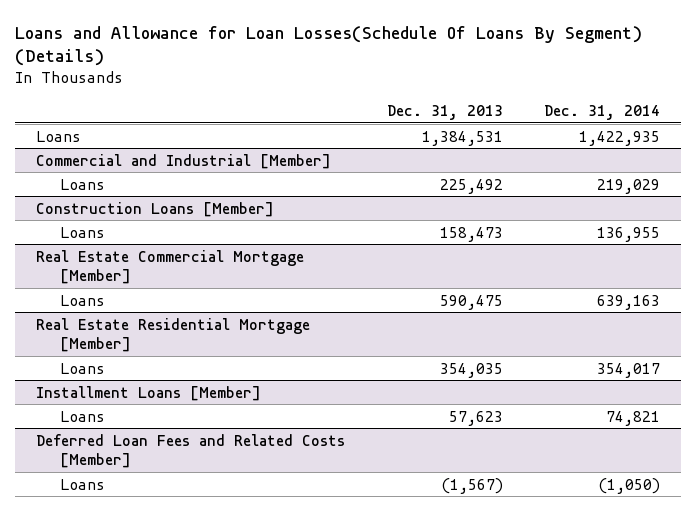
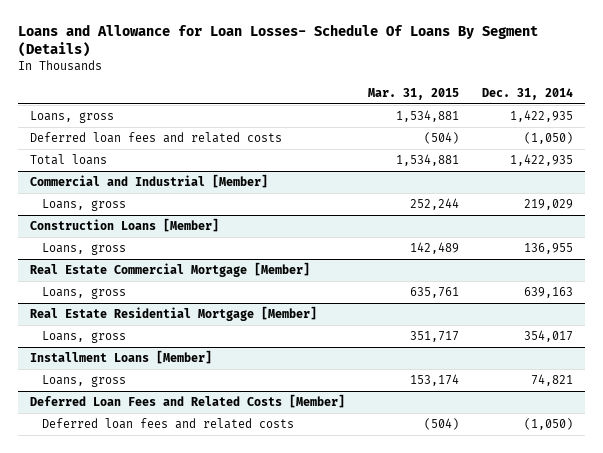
- Loans and Allowance for Loan Losses(Schedule Of Loans By Segment) (Details)
+ Loans and Allowance for Loan Losses- Schedule Of Loans By Segment (Details)
- | Dec. 31, 2013 | Dec. 31, 2014
+ | Mar. 31, 2015 | Dec. 31, 2014
- Loans | 1,384,531 | 1,422,935
+ Loans, gross | 1,534,881 | 1,422,935
+ Deferred loan fees and related costs | (504) | (1,050)
+ Total loans | 1,534,881 | 1,422,935
@ Commercial and Industrial [Member]
- Loans | 225,492 | 219,029
+ Loans, gross | 252,244 | 219,029
@ Construction Loans [Member]
- Loans | 158,473 | 136,955
+ Loans, gross | 142,489 | 136,955
@ Real Estate Commercial Mortgage [Member]
- Loans | 590,475 | 639,163
+ Loans, gross | 635,761 | 639,163
@ Real Estate Residential Mortgage [Member]
- Loans | 354,035 | 354,017
+ Loans, gross | 351,717 | 354,017
@ Installment Loans [Member]
- Loans | 57,623 | 74,821
+ Loans, gross | 153,174 | 74,821
@ Deferred Loan Fees and Related Costs [Member]
- Loans | (1,567) | (1,050)
+ Deferred loan fees and related costs | (504) | (1,050)

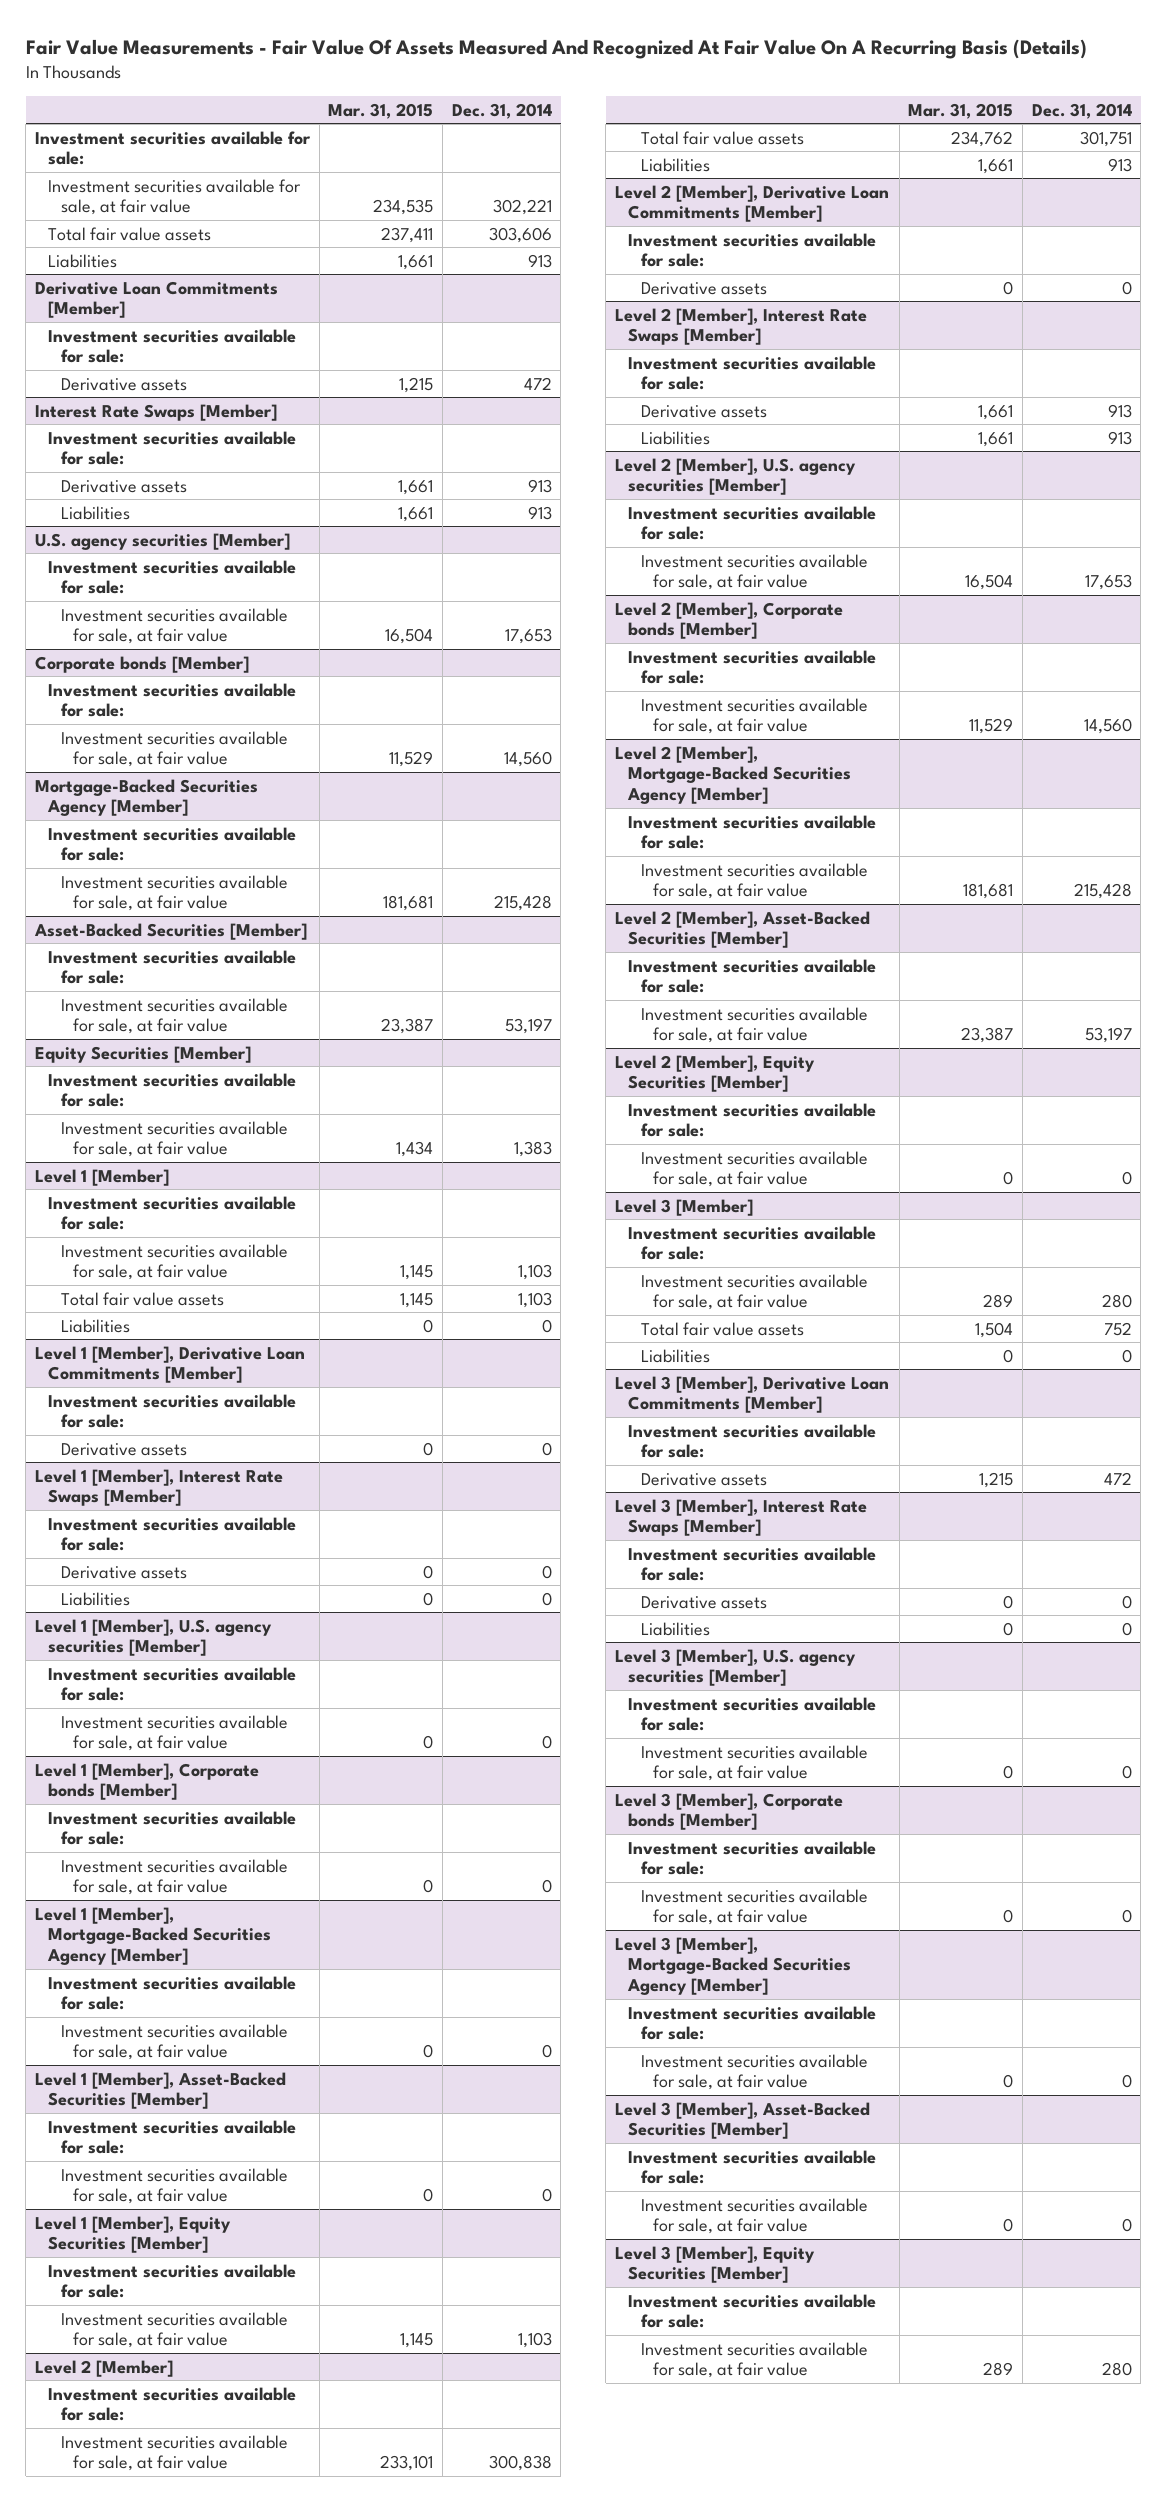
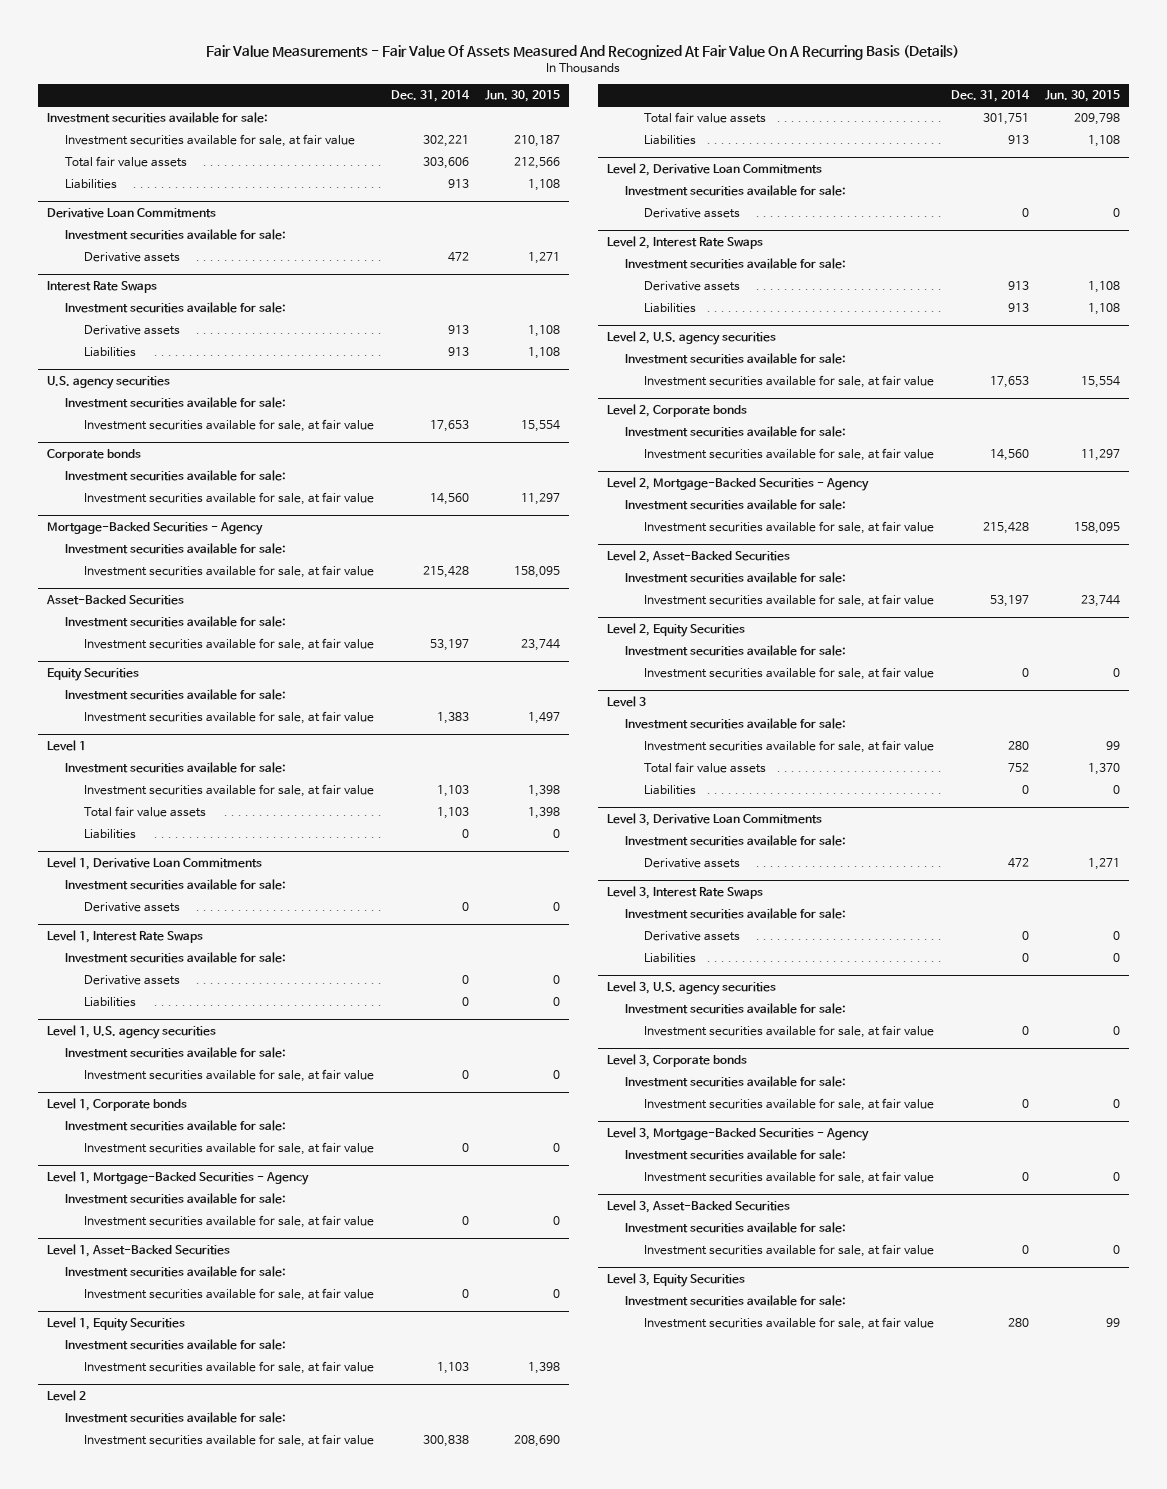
- | Mar. 31, 2015 | Dec. 31, 2014
+ | Dec. 31, 2014 | Jun. 30, 2015
- Derivative Loan Commitments [Member]
+ Derivative Loan Commitments
- Interest Rate Swaps [Member]
+ Interest Rate Swaps
- U.S. agency securities [Member]
+ U.S. agency securities
- Corporate bonds [Member]
+ Corporate bonds
- Mortgage-Backed Securities Agency [Member]
+ Mortgage-Backed Securities - Agency
- Asset-Backed Securities [Member]
+ Asset-Backed Securities
- Equity Securities [Member]
+ Equity Securities
- Level 1 [Member]
+ Level 1
- Level 1 [Member], Derivative Loan Commitments [Member]
+ Level 1, Derivative Loan Commitments
- Level 1 [Member], Interest Rate Swaps [Member]
+ Level 1, Interest Rate Swaps
- Level 1 [Member], U.S. agency securities [Member]
+ Level 1, U.S. agency securities
- Level 1 [Member], Corporate bonds [Member]
+ Level 1, Corporate bonds
- Level 1 [Member], Mortgage-Backed Securities Agency [Member]
+ Level 1, Mortgage-Backed Securities - Agency
- Level 1 [Member], Asset-Backed Securities [Member]
+ Level 1, Asset-Backed Securities
- Level 1 [Member], Equity Securities [Member]
+ Level 1, Equity Securities
- Level 2 [Member]
+ Level 2
- Level 2 [Member], Derivative Loan Commitments [Member]
+ Level 2, Derivative Loan Commitments
- Level 2 [Member], Interest Rate Swaps [Member]
+ Level 2, Interest Rate Swaps
- Level 2 [Member], U.S. agency securities [Member]
+ Level 2, U.S. agency securities
- Level 2 [Member], Corporate bonds [Member]
+ Level 2, Corporate bonds
- Level 2 [Member], Mortgage-Backed Securities Agency [Member]
+ Level 2, Mortgage-Backed Securities - Agency
- Level 2 [Member], Asset-Backed Securities [Member]
+ Level 2, Asset-Backed Securities
- Level 2 [Member], Equity Securities [Member]
+ Level 2, Equity Securities
- Level 3 [Member]
+ Level 3
- Level 3 [Member], Derivative Loan Commitments [Member]
+ Level 3, Derivative Loan Commitments
- Level 3 [Member], Interest Rate Swaps [Member]
+ Level 3, Interest Rate Swaps
- Level 3 [Member], U.S. agency securities [Member]
+ Level 3, U.S. agency securities
- Level 3 [Member], Corporate bonds [Member]
+ Level 3, Corporate bonds
- Level 3 [Member], Mortgage-Backed Securities Agency [Member]
+ Level 3, Mortgage-Backed Securities - Agency
- Level 3 [Member], Asset-Backed Securities [Member]
+ Level 3, Asset-Backed Securities
- Level 3 [Member], Equity Securities [Member]
+ Level 3, Equity Securities

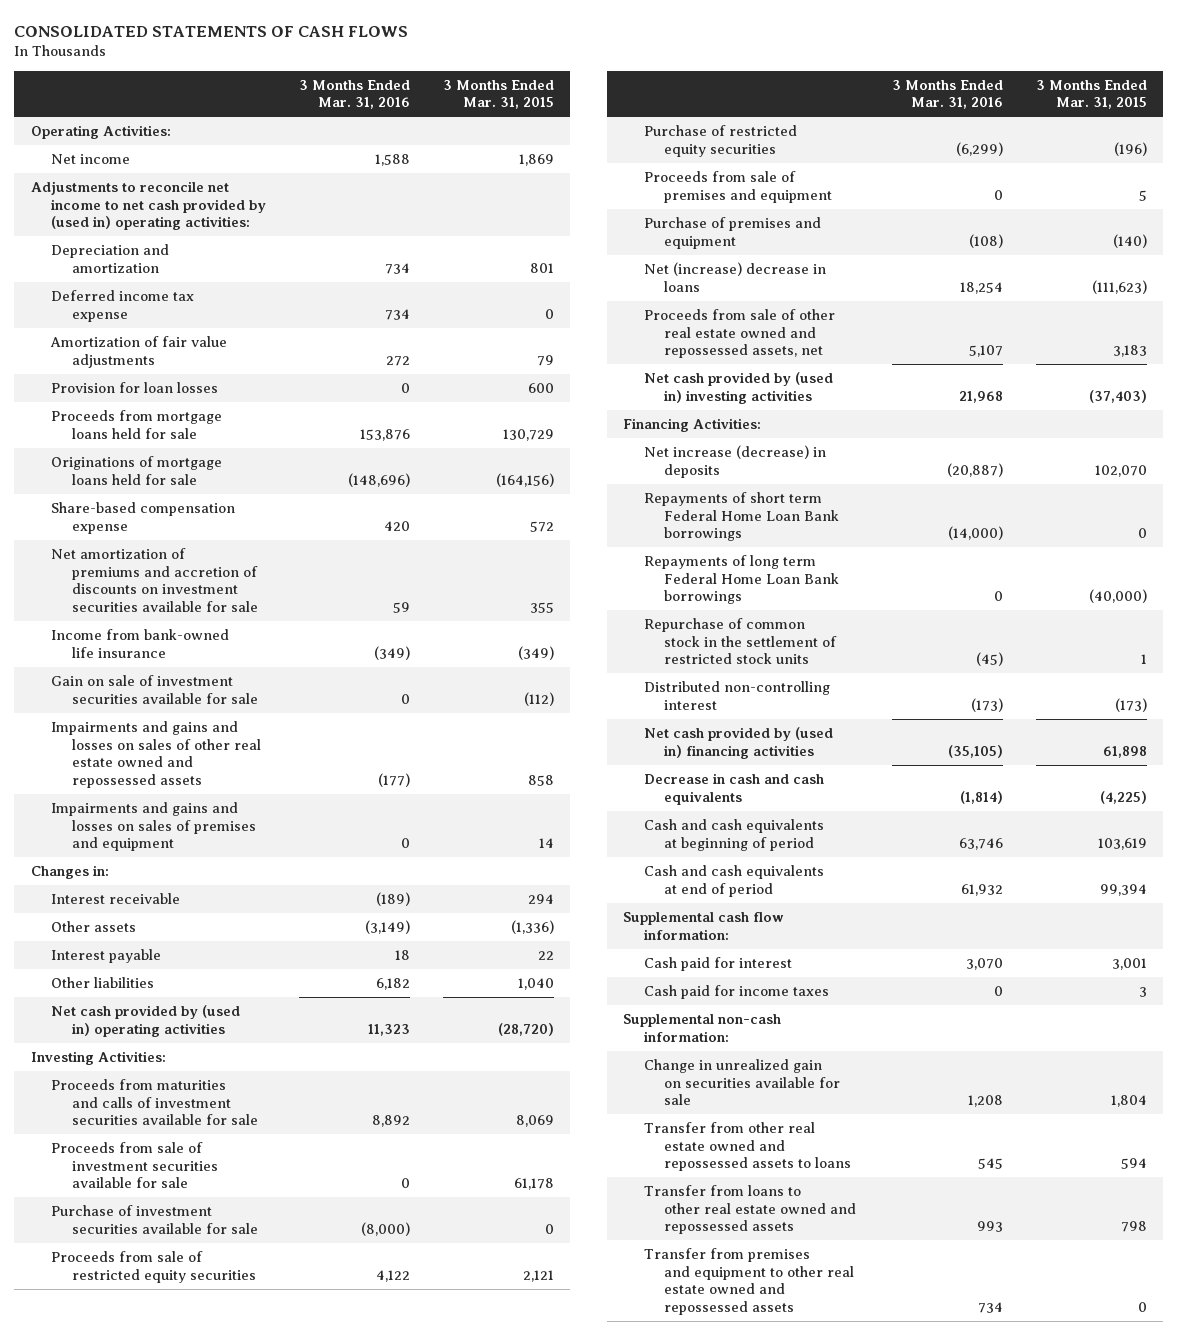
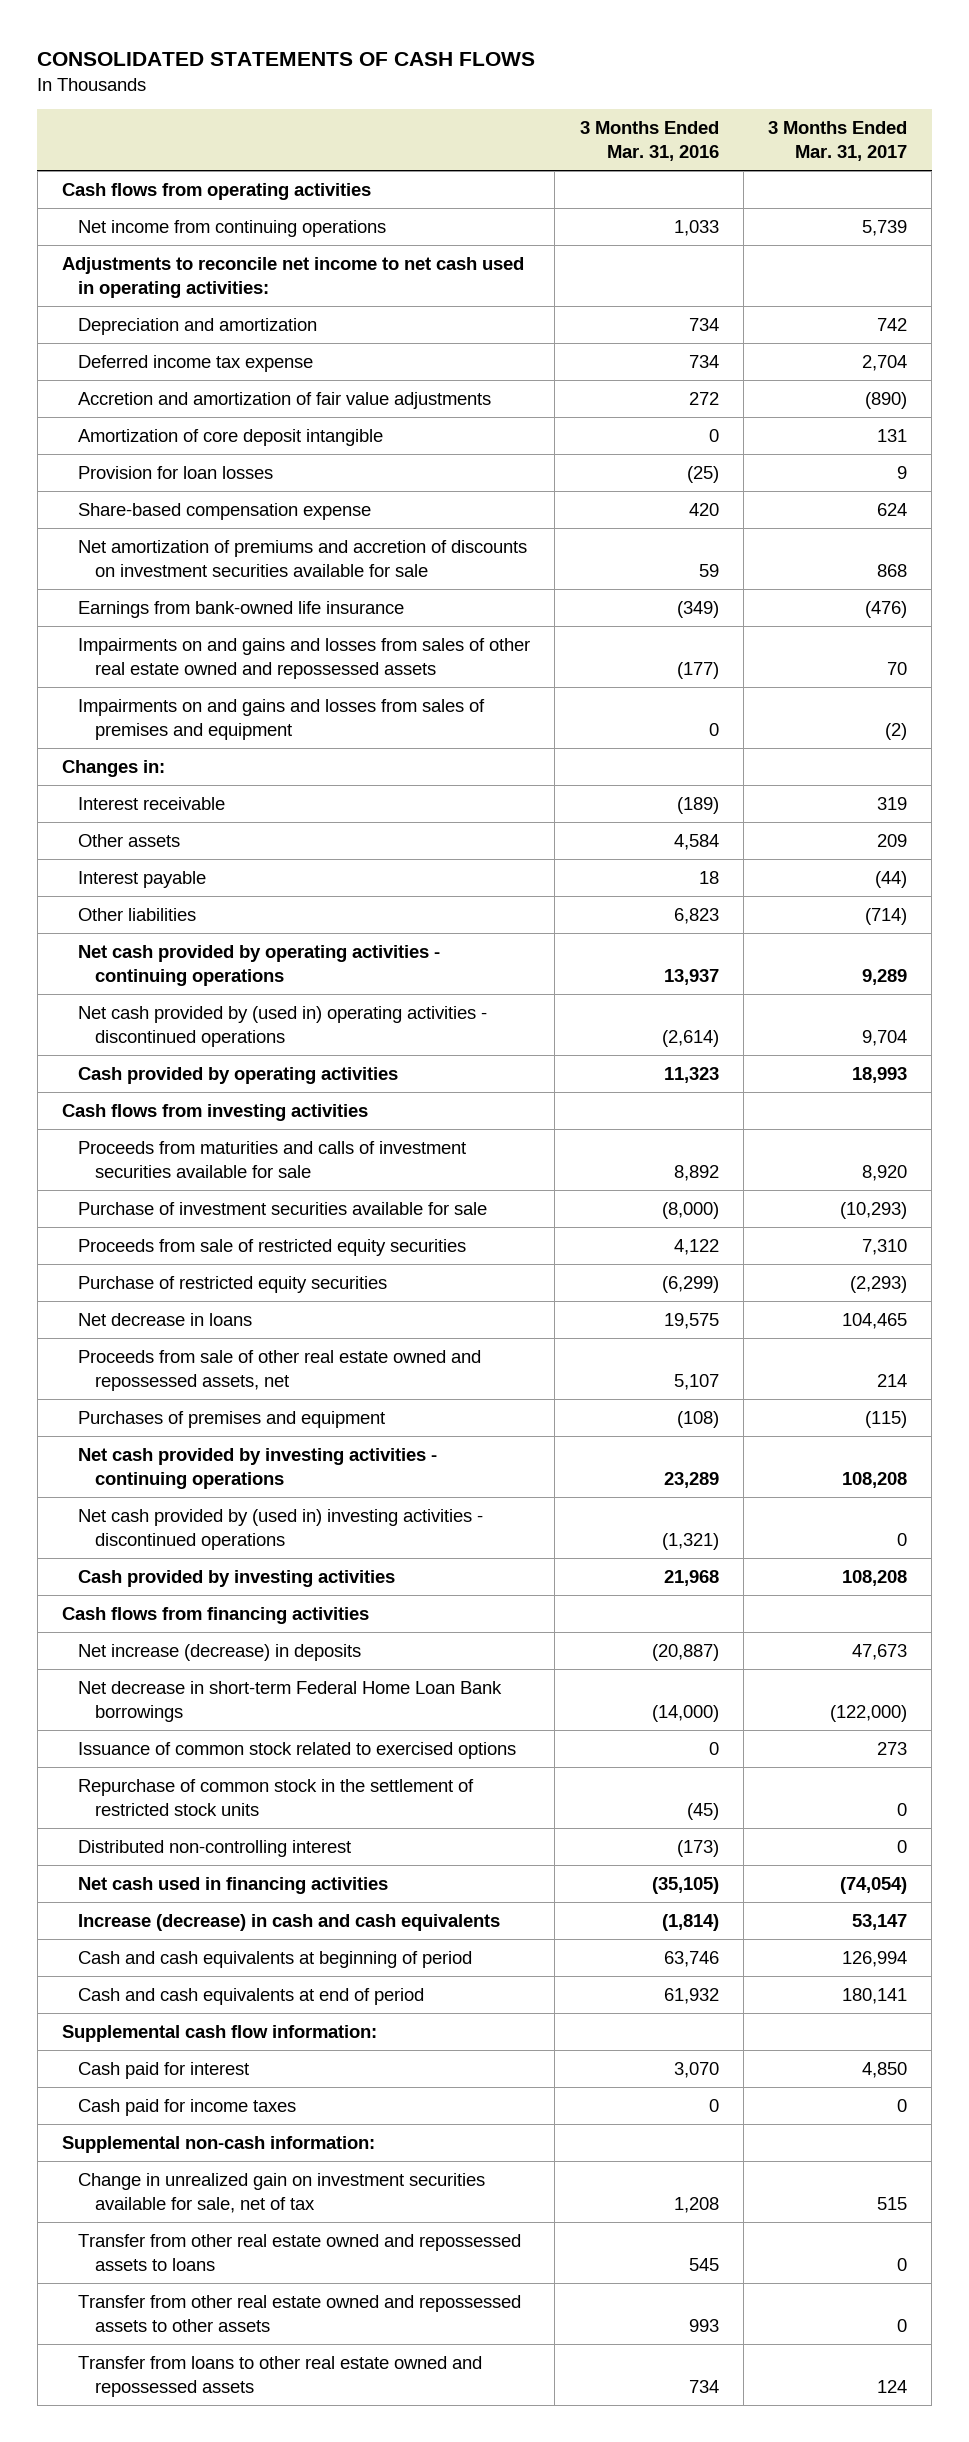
- | 3 Months Ended Mar. 31, 2016 | 3 Months Ended Mar. 31, 2015
+ | 3 Months Ended Mar. 31, 2016 | 3 Months Ended Mar. 31, 2017
- Operating Activities:
- Net income | 1,588 | 1,869
- Adjustments to reconcile net income to net cash provided by (used in) operating activities:
+ Cash flows from operating activities
+ Net income from continuing operations | 1,033 | 5,739
+ Adjustments to reconcile net income to net cash used in operating activities:
- Amortization of fair value adjustments | 272 | 79
- Provision for loan losses | 0 | 600
- Proceeds from mortgage loans held for sale | 153,876 | 130,729
- Originations of mortgage loans held for sale | (148,696) | (164,156)
+ Accretion and amortization of fair value adjustments | 272 | (890)
+ Amortization of core deposit intangible | 0 | 131
+ Provision for loan losses | (25) | 9
- Income from bank-owned life insurance | (349) | (349)
- Gain on sale of investment securities available for sale | 0 | (112)
- Impairments and gains and losses on sales of other real estate owned and repossessed assets | (177) | 858
- Impairments and gains and losses on sales of premises and equipment | 0 | 14
+ Earnings from bank-owned life insurance | (349) | (476)
+ Impairments on and gains and losses from sales of other real estate owned and repossessed assets | (177) | 70
+ Impairments on and gains and losses from sales of premises and equipment | 0 | (2)
- Other assets | (3,149) | (1,336)
+ Other assets | 4,584 | 209
- Other liabilities | 6,182 | 1,040
- Net cash provided by (used in) operating activities | 11,323 | (28,720)
- Investing Activities:
+ Other liabilities | 6,823 | (714)
+ Net cash provided by operating activities - continuing operations | 13,937 | 9,289
+ Net cash provided by (used in) operating activities - discontinued operations | (2,614) | 9,704
+ Cash provided by operating activities | 11,323 | 18,993
+ Cash flows from investing activities
- Proceeds from sale of investment securities available for sale | 0 | 61,178
- Proceeds from sale of premises and equipment | 0 | 5
- Purchase of premises and equipment | (108) | (140)
- Net (increase) decrease in loans | 18,254 | (111,623)
+ Net decrease in loans | 19,575 | 104,465
- Net cash provided by (used in) investing activities | 21,968 | (37,403)
- Financing Activities:
+ Purchases of premises and equipment | (108) | (115)
+ Net cash provided by investing activities - continuing operations | 23,289 | 108,208
+ Net cash provided by (used in) investing activities - discontinued operations | (1,321) | 0
+ Cash provided by investing activities | 21,968 | 108,208
+ Cash flows from financing activities
- Repayments of short term Federal Home Loan Bank borrowings | (14,000) | 0
- Repayments of long term Federal Home Loan Bank borrowings | 0 | (40,000)
+ Net decrease in short-term Federal Home Loan Bank borrowings | (14,000) | (122,000)
+ Issuance of common stock related to exercised options | 0 | 273
- Net cash provided by (used in) financing activities | (35,105) | 61,898
- Decrease in cash and cash equivalents | (1,814) | (4,225)
+ Net cash used in financing activities | (35,105) | (74,054)
+ Increase (decrease) in cash and cash equivalents | (1,814) | 53,147
- Change in unrealized gain on securities available for sale | 1,208 | 1,804
+ Change in unrealized gain on investment securities available for sale, net of tax | 1,208 | 515
- Transfer from loans to other real estate owned and repossessed assets | 993 | 798
- Transfer from premises and equipment to other real estate owned and repossessed assets | 734 | 0
+ Transfer from other real estate owned and repossessed assets to other assets | 993 | 0
+ Transfer from loans to other real estate owned and repossessed assets | 734 | 124

